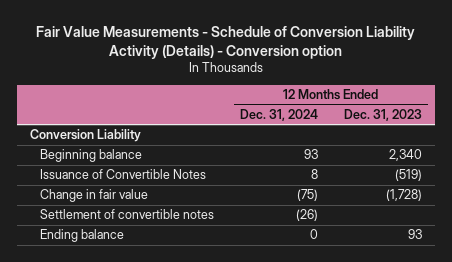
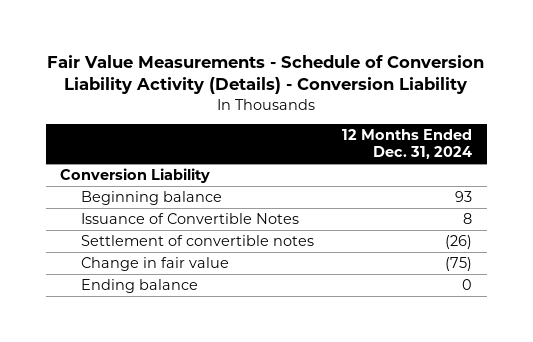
- Fair Value Measurements - Schedule of Conversion Liability Activity (Details) - Conversion option
+ Fair Value Measurements - Schedule of Conversion Liability Activity (Details) - Conversion Liability
- | 12 Months Ended Dec. 31, 2024 | 12 Months Ended Dec. 31, 2023
+ | 12 Months Ended Dec. 31, 2024
moved down: Change in fair value | (75)

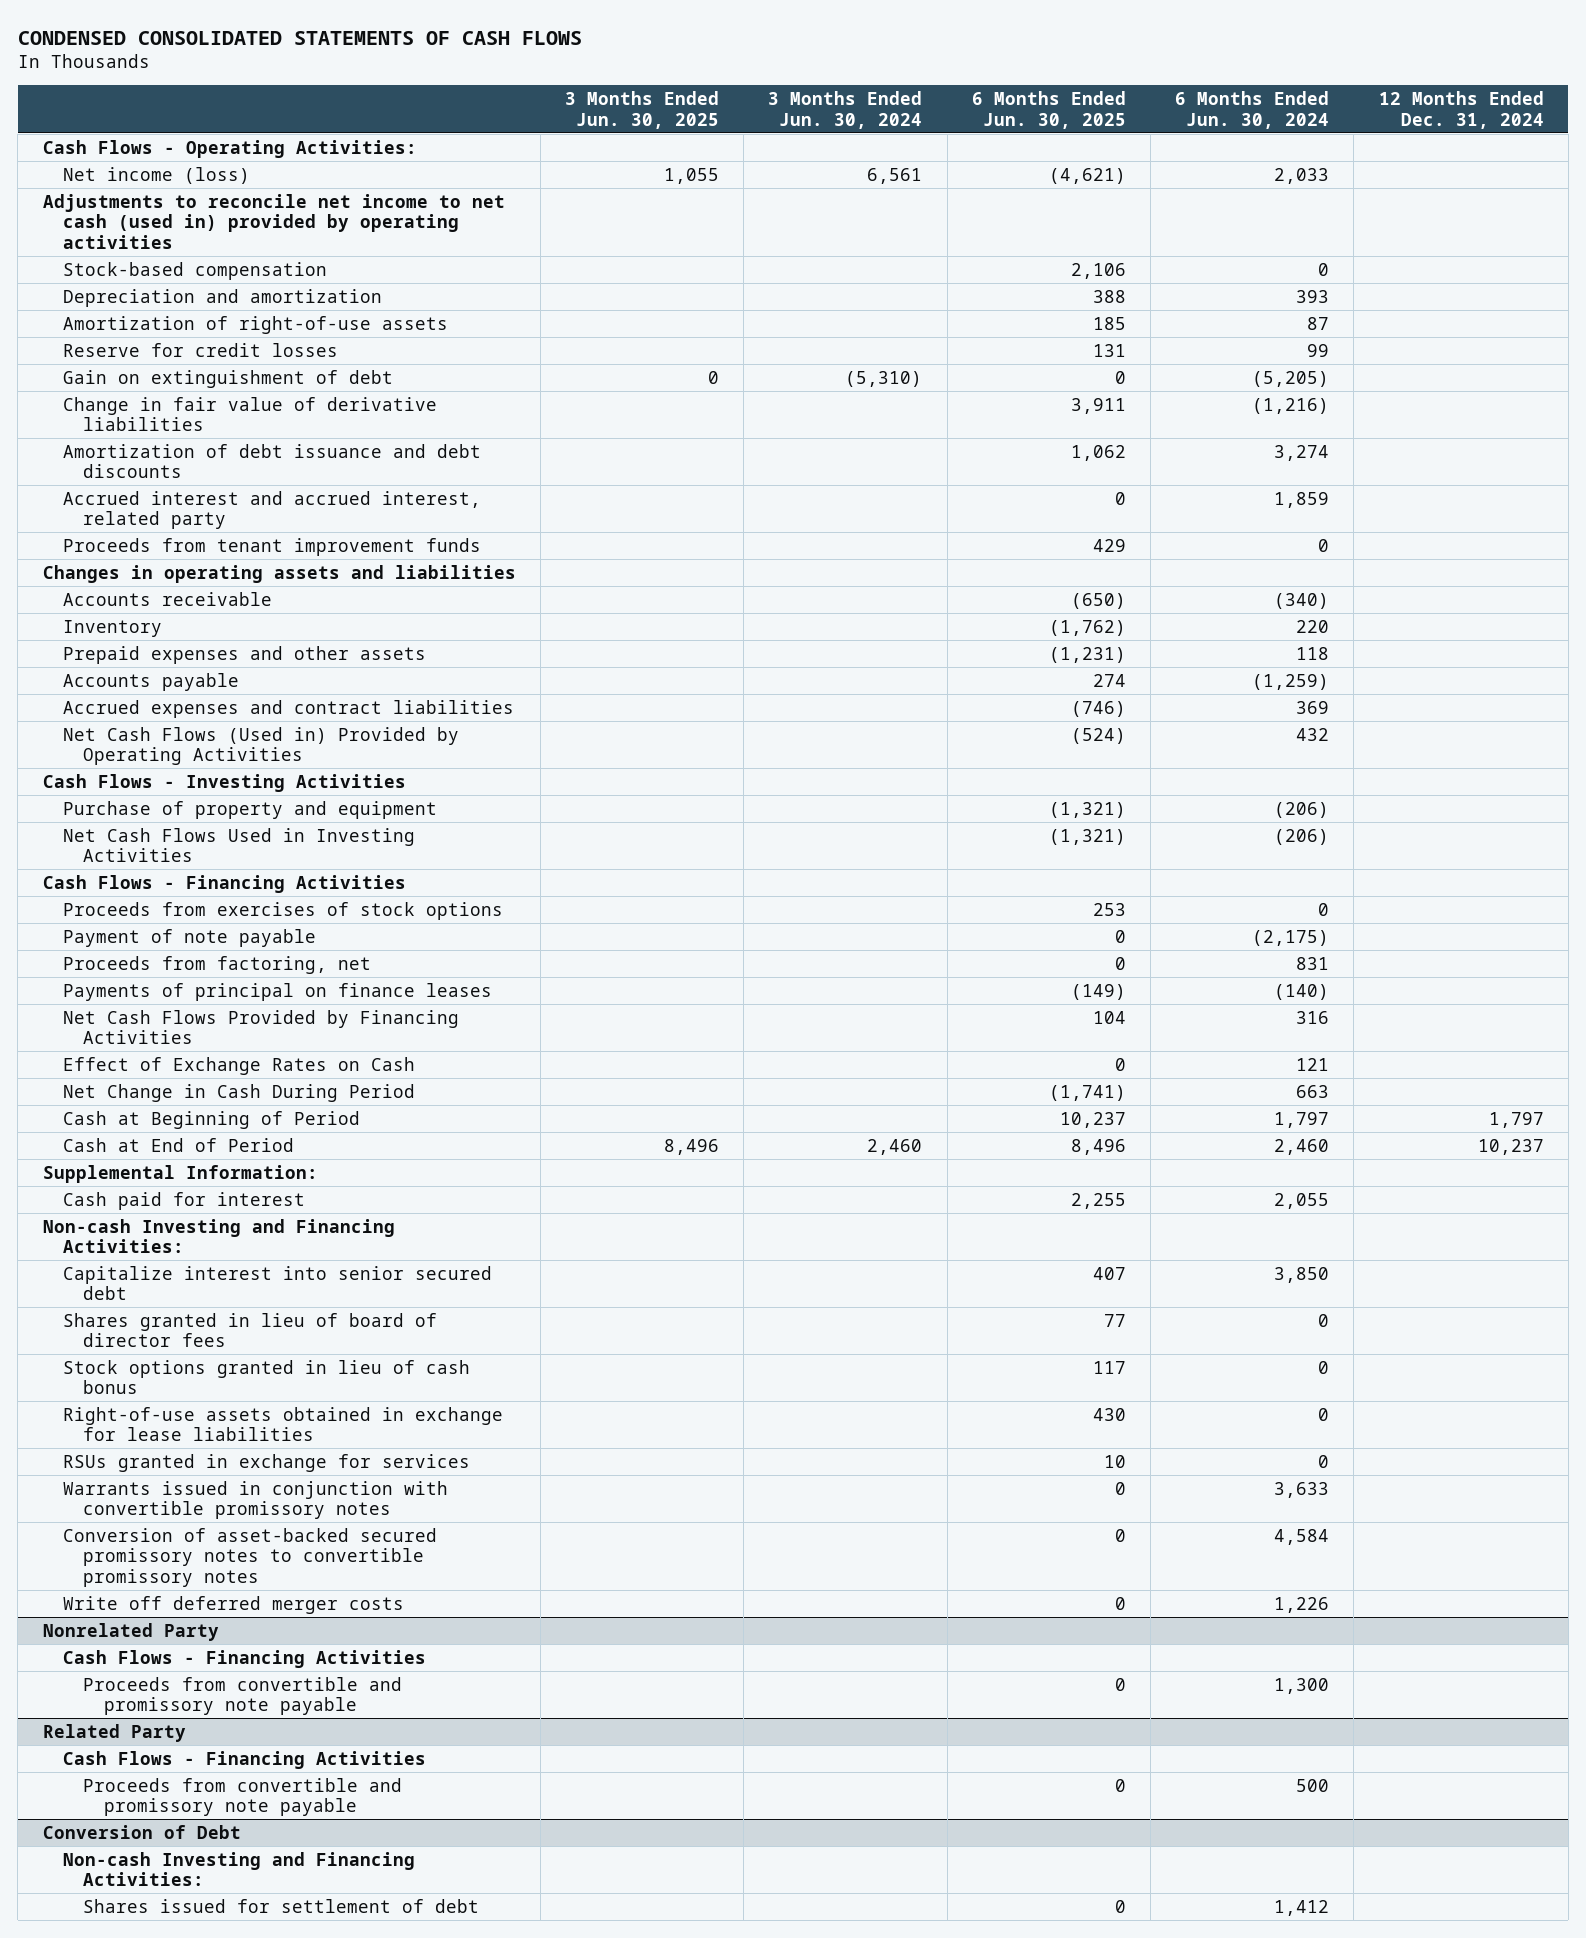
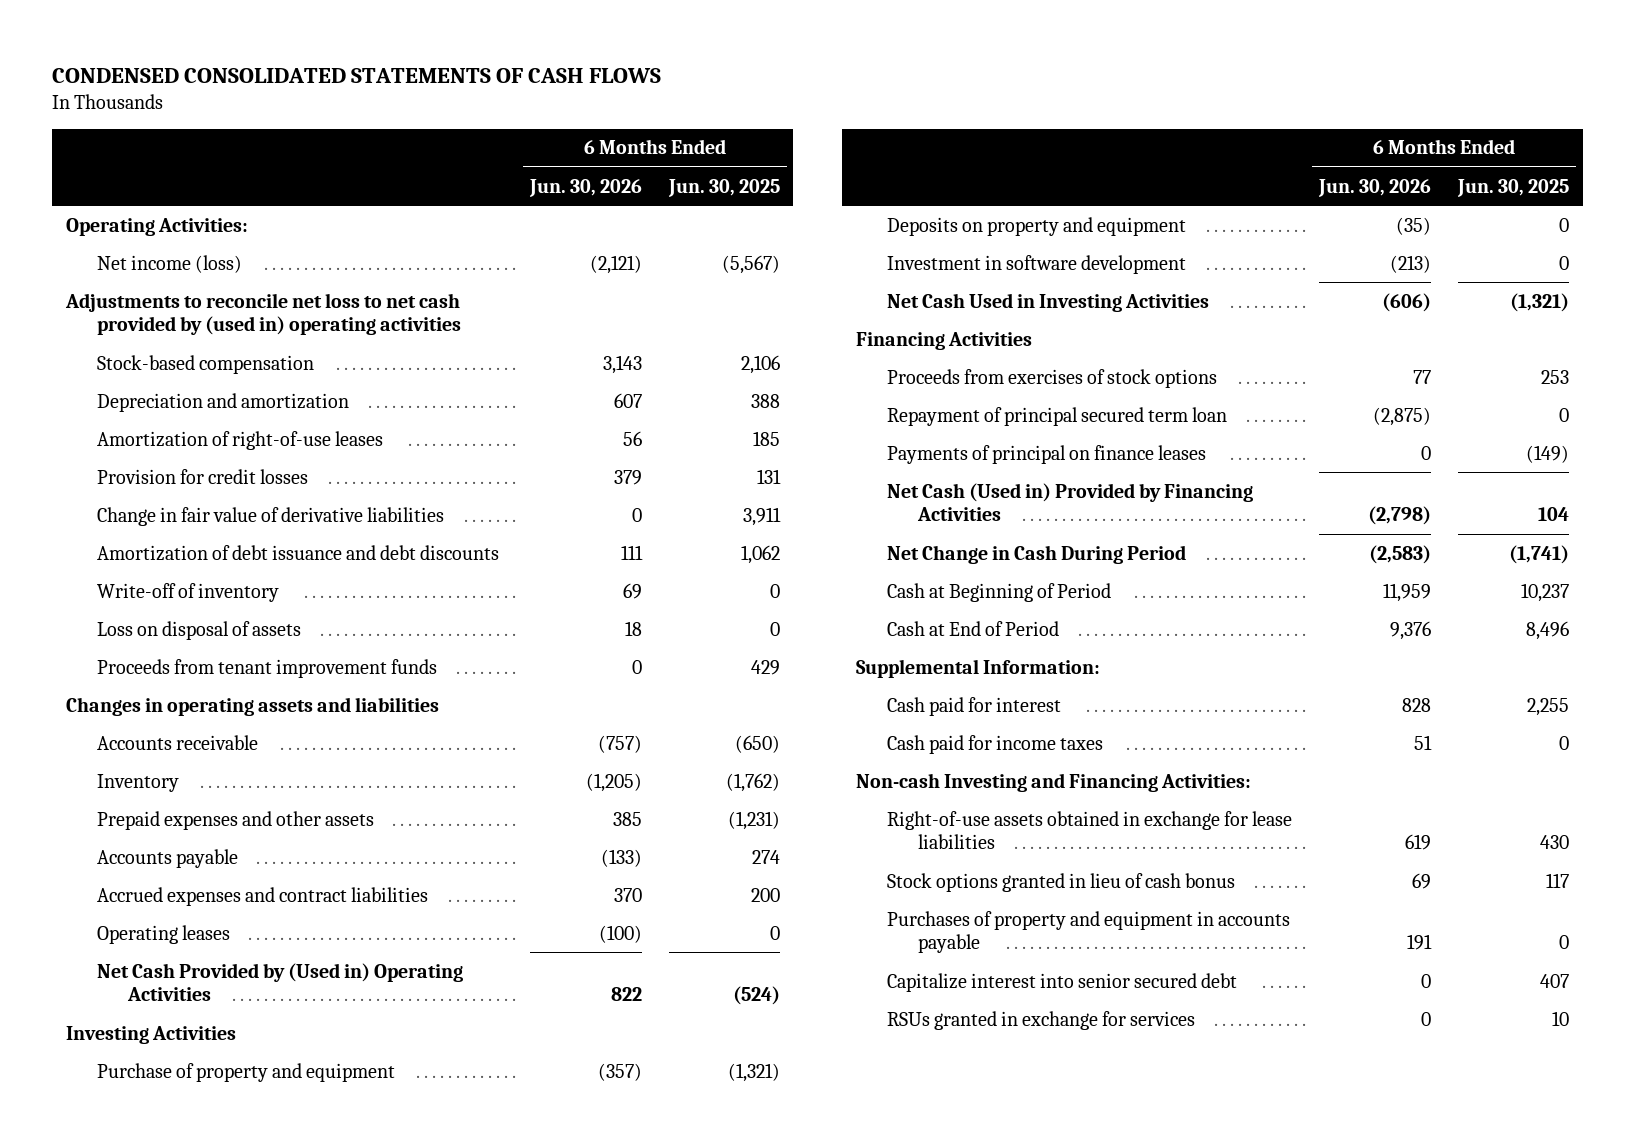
- | 3 Months Ended Jun. 30, 2025 | 3 Months Ended Jun. 30, 2024 | 6 Months Ended Jun. 30, 2025 | 6 Months Ended Jun. 30, 2024 | 12 Months Ended Dec. 31, 2024
+ | 6 Months Ended Jun. 30, 2026 | 6 Months Ended Jun. 30, 2025
- Cash Flows - Operating Activities:
- Net income (loss) | 1,055 | 6,561 | (4,621) | 2,033 |
- Adjustments to reconcile net income to net cash (used in) provided by operating activities
+ Operating Activities:
+ Net income (loss) | (2,121) | (5,567)
+ Adjustments to reconcile net loss to net cash provided by (used in) operating activities
- Amortization of right-of-use assets | | | 185 | 87 |
- Reserve for credit losses | | | 131 | 99 |
- Gain on extinguishment of debt | 0 | (5,310) | 0 | (5,205) |
+ Amortization of right-of-use leases | 56 | 185
+ Provision for credit losses | 379 | 131
- Accrued interest and accrued interest, related party | | | 0 | 1,859 |
+ Write-off of inventory | 69 | 0
+ Loss on disposal of assets | 18 | 0
- Accrued expenses and contract liabilities | | | (746) | 369 |
- Net Cash Flows (Used in) Provided by Operating Activities | | | (524) | 432 |
- Cash Flows - Investing Activities
+ Accrued expenses and contract liabilities | 370 | 200
+ Operating leases | (100) | 0
+ Net Cash Provided by (Used in) Operating Activities | 822 | (524)
+ Investing Activities
- Net Cash Flows Used in Investing Activities | | | (1,321) | (206) |
- Cash Flows - Financing Activities
+ Deposits on property and equipment | (35) | 0
+ Investment in software development | (213) | 0
+ Net Cash Used in Investing Activities | (606) | (1,321)
+ Financing Activities
- Payment of note payable | | | 0 | (2,175) |
- Proceeds from factoring, net | | | 0 | 831 |
+ Repayment of principal secured term loan | (2,875) | 0
- Net Cash Flows Provided by Financing Activities | | | 104 | 316 |
- Effect of Exchange Rates on Cash | | | 0 | 121 |
+ Net Cash (Used in) Provided by Financing Activities | (2,798) | 104
+ Cash paid for income taxes | 51 | 0
- Shares granted in lieu of board of director fees | | | 77 | 0 |
moved down: Stock options granted in lieu of cash bonus | 69 | 117
+ Purchases of property and equipment in accounts payable | 191 | 0
moved down: Capitalize interest into senior secured debt | 0 | 407
- Warrants issued in conjunction with convertible promissory notes | | | 0 | 3,633 |
- Conversion of asset-backed secured promissory notes to convertible promissory notes | | | 0 | 4,584 |
- Write off deferred merger costs | | | 0 | 1,226 |
- Nonrelated Party
- Cash Flows - Financing Activities
- Proceeds from convertible and promissory note payable | | | 0 | 1,300 |
- Related Party
- Cash Flows - Financing Activities
- Proceeds from convertible and promissory note payable | | | 0 | 500 |
- Conversion of Debt
- Non-cash Investing and Financing Activities:
- Shares issued for settlement of debt | | | 0 | 1,412 |

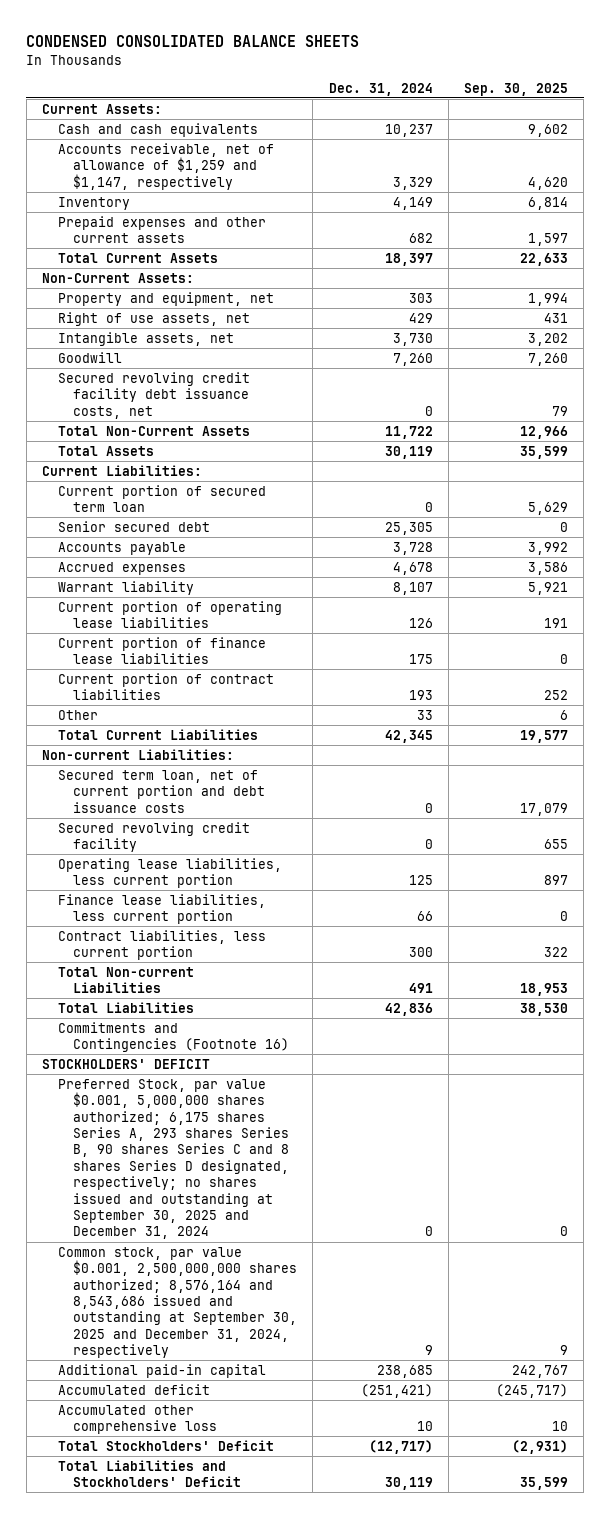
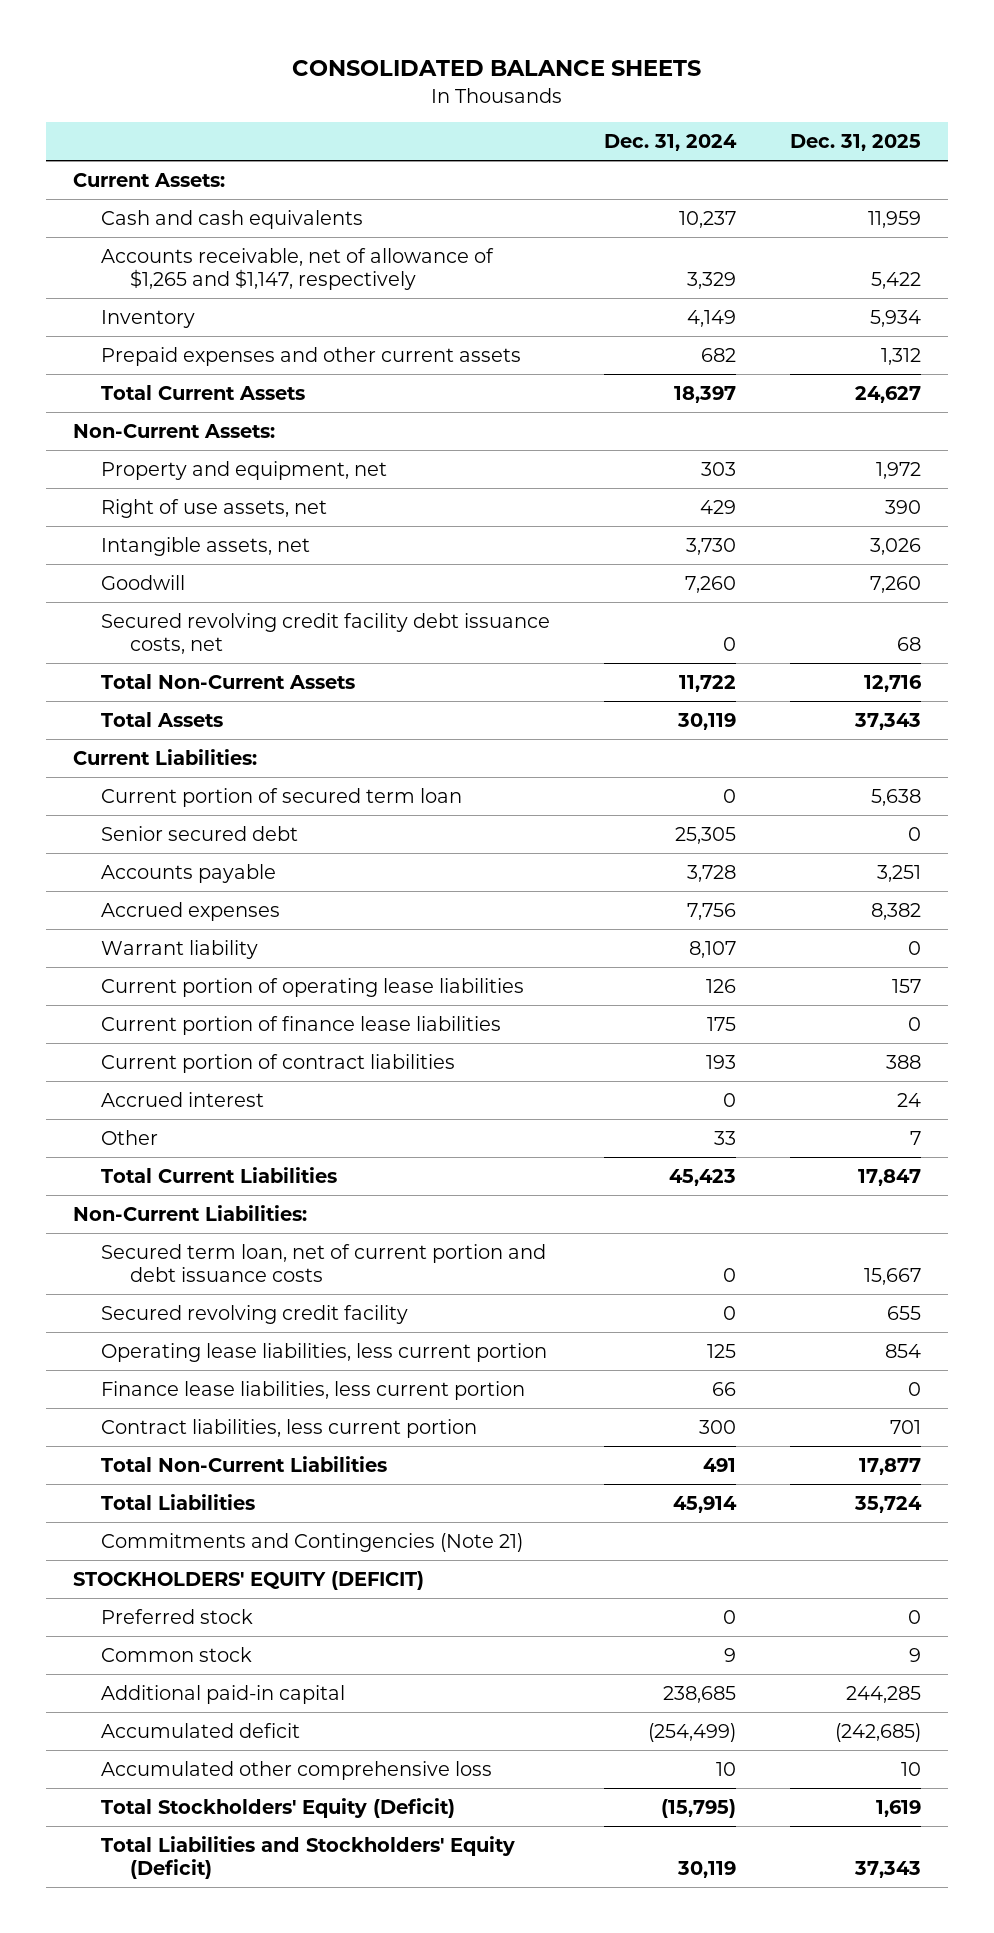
- CONDENSED CONSOLIDATED BALANCE SHEETS
+ CONSOLIDATED BALANCE SHEETS
- | Dec. 31, 2024 | Sep. 30, 2025
+ | Dec. 31, 2024 | Dec. 31, 2025
- Accounts receivable, net of allowance of $1,259 and $1,147, respectively | 3,329 | 4,620
+ Accounts receivable, net of allowance of $1,265 and $1,147, respectively | 3,329 | 5,422
- Accrued expenses | 4,678 | 3,586
+ Accrued expenses | 7,756 | 8,382
+ Accrued interest | 0 | 24
- Total Current Liabilities | 42,345 | 19,577
- Non-current Liabilities:
+ Total Current Liabilities | 45,423 | 17,847
+ Non-Current Liabilities:
- Total Non-current Liabilities | 491 | 18,953
- Total Liabilities | 42,836 | 38,530
- Commitments and Contingencies (Footnote 16)
- STOCKHOLDERS' DEFICIT
- Preferred Stock, par value $0.001, 5,000,000 shares authorized; 6,175 shares Series A, 293 shares Series B, 90 shares Series C and 8 shares Series D designated, respectively; no shares issued and outstanding at September 30, 2025 and December 31, 2024 | 0 | 0
- Common stock, par value $0.001, 2,500,000,000 shares authorized; 8,576,164 and 8,543,686 issued and outstanding at September 30, 2025 and December 31, 2024, respectively | 9 | 9
+ Total Non-Current Liabilities | 491 | 17,877
+ Total Liabilities | 45,914 | 35,724
+ Commitments and Contingencies (Note 21)
+ STOCKHOLDERS' EQUITY (DEFICIT)
+ Preferred stock | 0 | 0
+ Common stock | 9 | 9
- Accumulated deficit | (251,421) | (245,717)
+ Accumulated deficit | (254,499) | (242,685)
- Total Stockholders' Deficit | (12,717) | (2,931)
- Total Liabilities and Stockholders' Deficit | 30,119 | 35,599
+ Total Stockholders' Equity (Deficit) | (15,795) | 1,619
+ Total Liabilities and Stockholders' Equity (Deficit) | 30,119 | 37,343

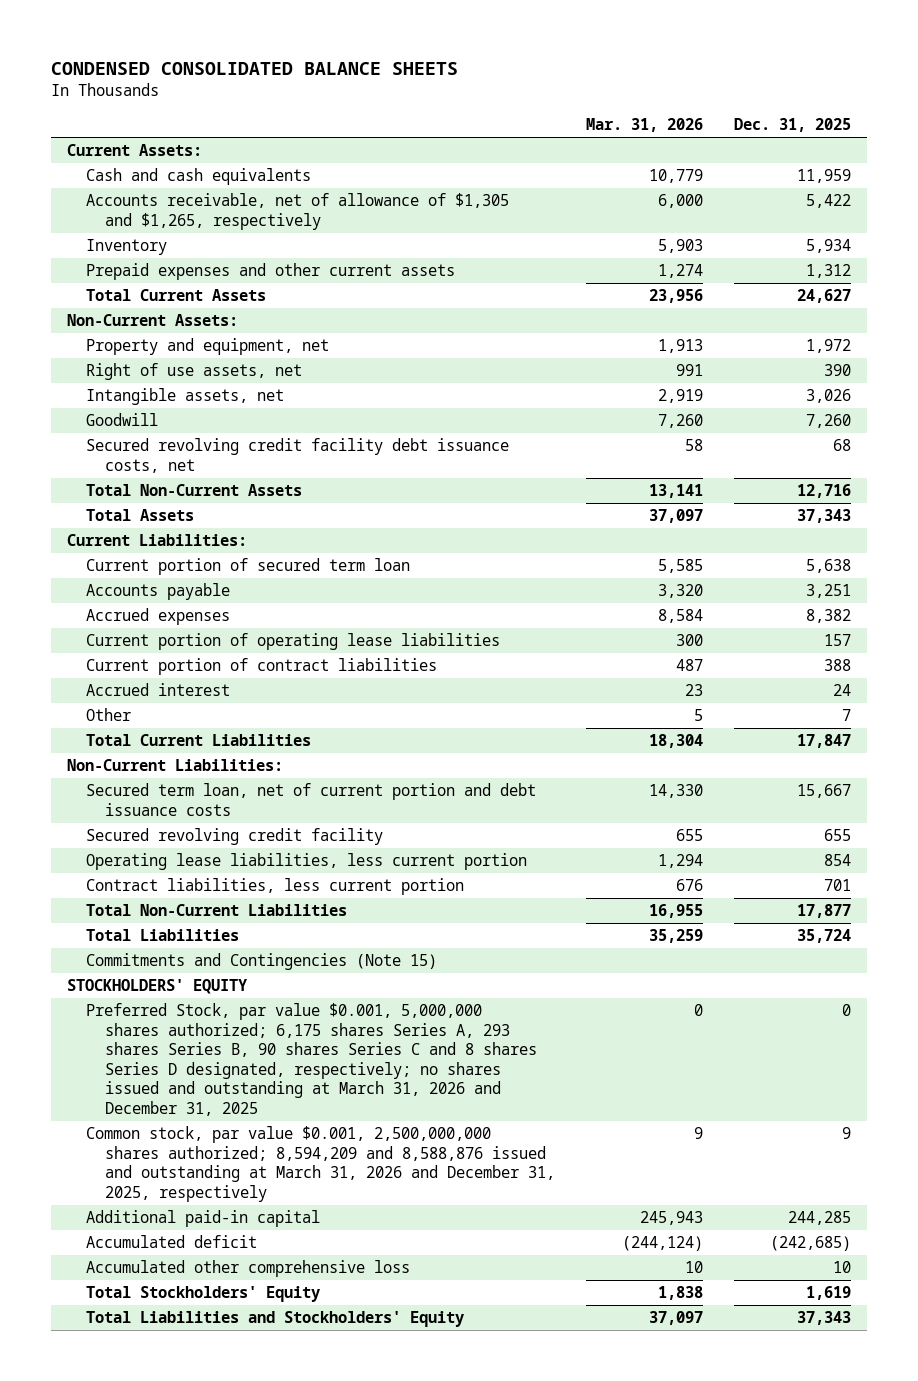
- CONSOLIDATED BALANCE SHEETS
+ CONDENSED CONSOLIDATED BALANCE SHEETS
- | Dec. 31, 2024 | Dec. 31, 2025
+ | Mar. 31, 2026 | Dec. 31, 2025
- Accounts receivable, net of allowance of $1,265 and $1,147, respectively | 3,329 | 5,422
+ Accounts receivable, net of allowance of $1,305 and $1,265, respectively | 6,000 | 5,422
- Senior secured debt | 25,305 | 0
- Warrant liability | 8,107 | 0
- Current portion of finance lease liabilities | 175 | 0
- Finance lease liabilities, less current portion | 66 | 0
- Commitments and Contingencies (Note 21)
- STOCKHOLDERS' EQUITY (DEFICIT)
- Preferred stock | 0 | 0
- Common stock | 9 | 9
+ Commitments and Contingencies (Note 15)
+ STOCKHOLDERS' EQUITY
+ Preferred Stock, par value $0.001, 5,000,000 shares authorized; 6,175 shares Series A, 293 shares Series B, 90 shares Series C and 8 shares Series D designated, respectively; no shares issued and outstanding at March 31, 2026 and December 31, 2025 | 0 | 0
+ Common stock, par value $0.001, 2,500,000,000 shares authorized; 8,594,209 and 8,588,876 issued and outstanding at March 31, 2026 and December 31, 2025, respectively | 9 | 9
- Total Stockholders' Equity (Deficit) | (15,795) | 1,619
- Total Liabilities and Stockholders' Equity (Deficit) | 30,119 | 37,343
+ Total Stockholders' Equity | 1,838 | 1,619
+ Total Liabilities and Stockholders' Equity | 37,097 | 37,343

